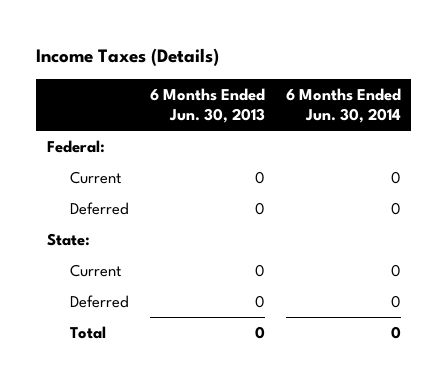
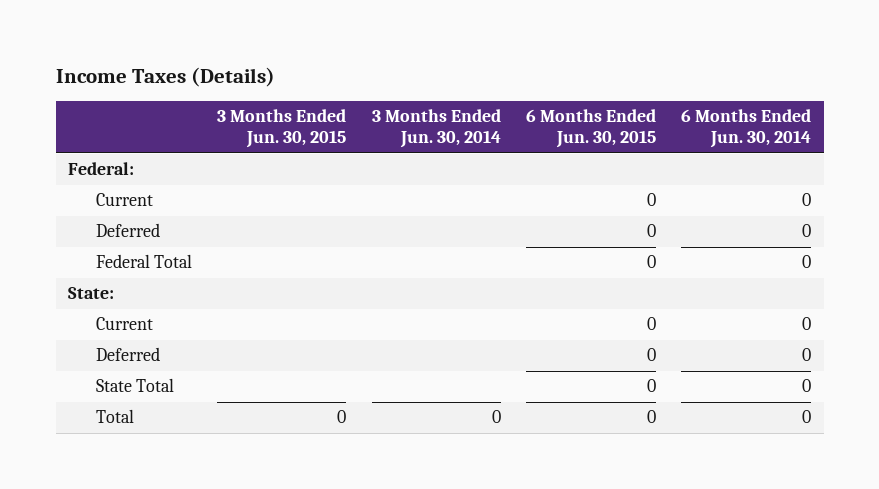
- | 6 Months Ended Jun. 30, 2013 | 6 Months Ended Jun. 30, 2014
+ | 3 Months Ended Jun. 30, 2015 | 3 Months Ended Jun. 30, 2014 | 6 Months Ended Jun. 30, 2015 | 6 Months Ended Jun. 30, 2014
+ Federal Total | | | 0 | 0
+ State Total | | | 0 | 0

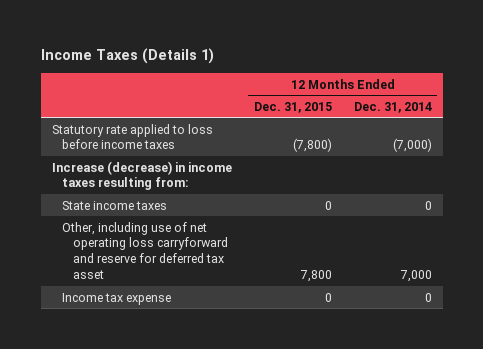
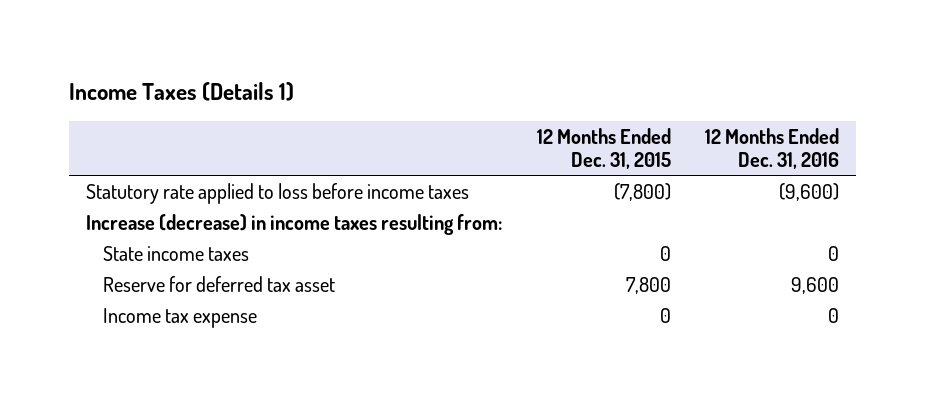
- | 12 Months Ended Dec. 31, 2015 | 12 Months Ended Dec. 31, 2014
+ | 12 Months Ended Dec. 31, 2015 | 12 Months Ended Dec. 31, 2016
- Other, including use of net operating loss carryforward and reserve for deferred tax asset | 7,800 | 7,000
+ Reserve for deferred tax asset | 7,800 | 9,600

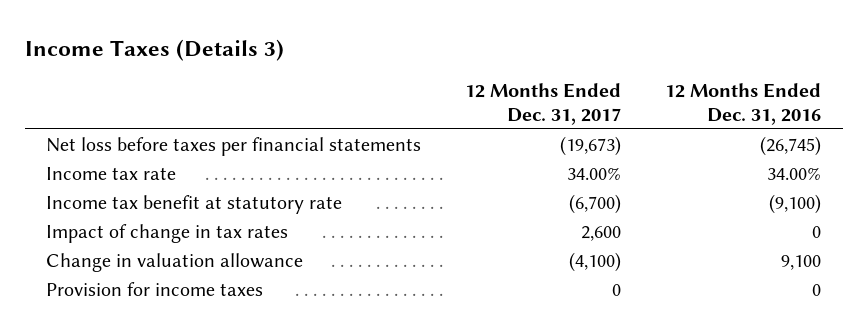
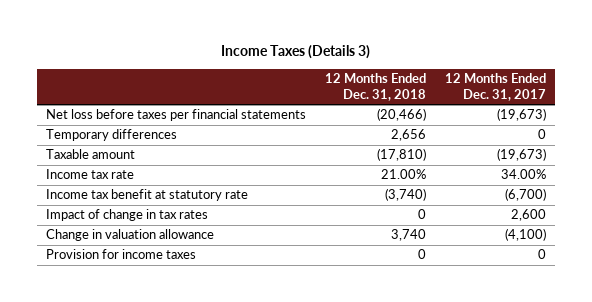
- | 12 Months Ended Dec. 31, 2017 | 12 Months Ended Dec. 31, 2016
+ | 12 Months Ended Dec. 31, 2018 | 12 Months Ended Dec. 31, 2017
+ Temporary differences | 2,656 | 0
+ Taxable amount | (17,810) | (19,673)

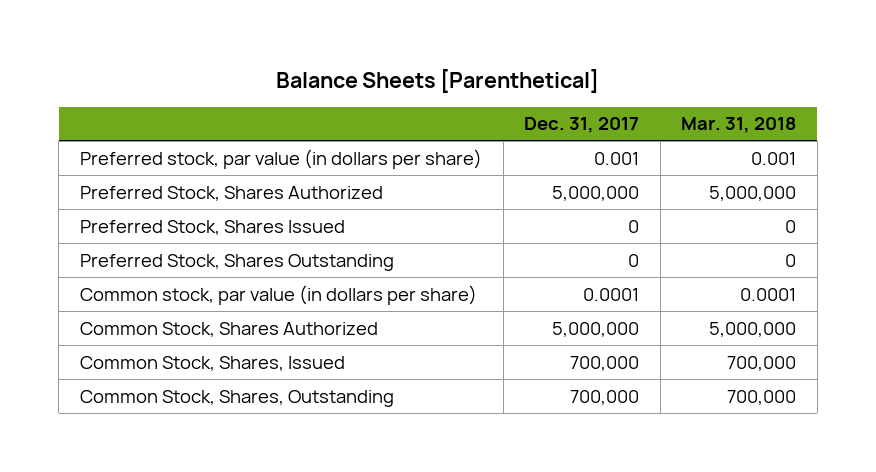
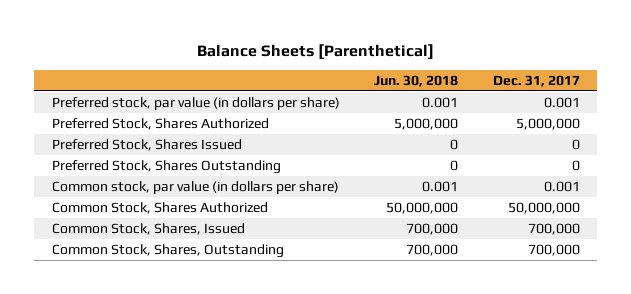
- | Dec. 31, 2017 | Mar. 31, 2018
+ | Jun. 30, 2018 | Dec. 31, 2017
- Common stock, par value (in dollars per share) | 0.0001 | 0.0001
- Common Stock, Shares Authorized | 5,000,000 | 5,000,000
+ Common stock, par value (in dollars per share) | 0.001 | 0.001
+ Common Stock, Shares Authorized | 50,000,000 | 50,000,000

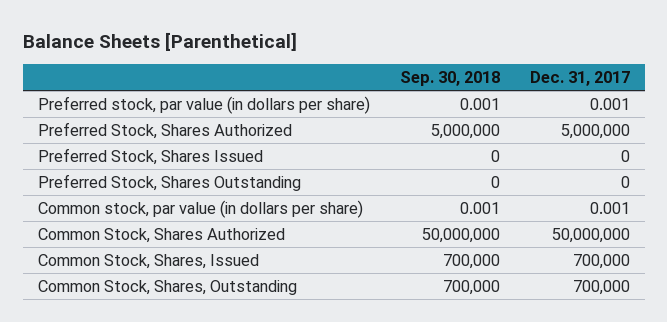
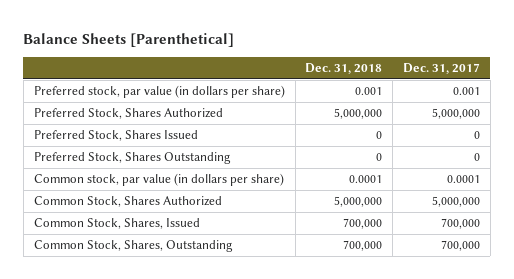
- | Sep. 30, 2018 | Dec. 31, 2017
+ | Dec. 31, 2018 | Dec. 31, 2017
- Common stock, par value (in dollars per share) | 0.001 | 0.001
- Common Stock, Shares Authorized | 50,000,000 | 50,000,000
+ Common stock, par value (in dollars per share) | 0.0001 | 0.0001
+ Common Stock, Shares Authorized | 5,000,000 | 5,000,000

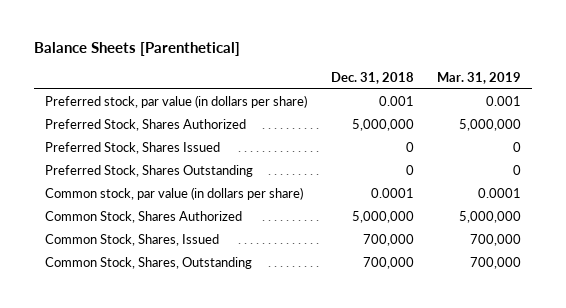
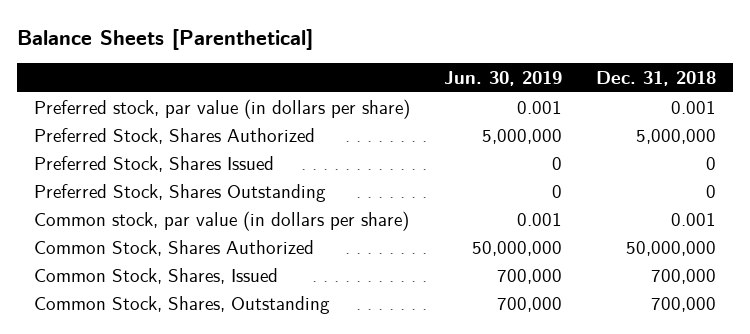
- | Dec. 31, 2018 | Mar. 31, 2019
+ | Jun. 30, 2019 | Dec. 31, 2018
- Common stock, par value (in dollars per share) | 0.0001 | 0.0001
- Common Stock, Shares Authorized | 5,000,000 | 5,000,000
+ Common stock, par value (in dollars per share) | 0.001 | 0.001
+ Common Stock, Shares Authorized | 50,000,000 | 50,000,000

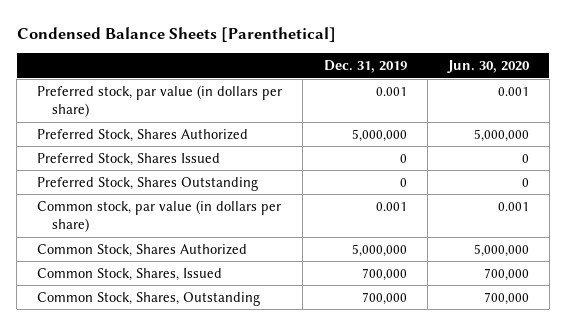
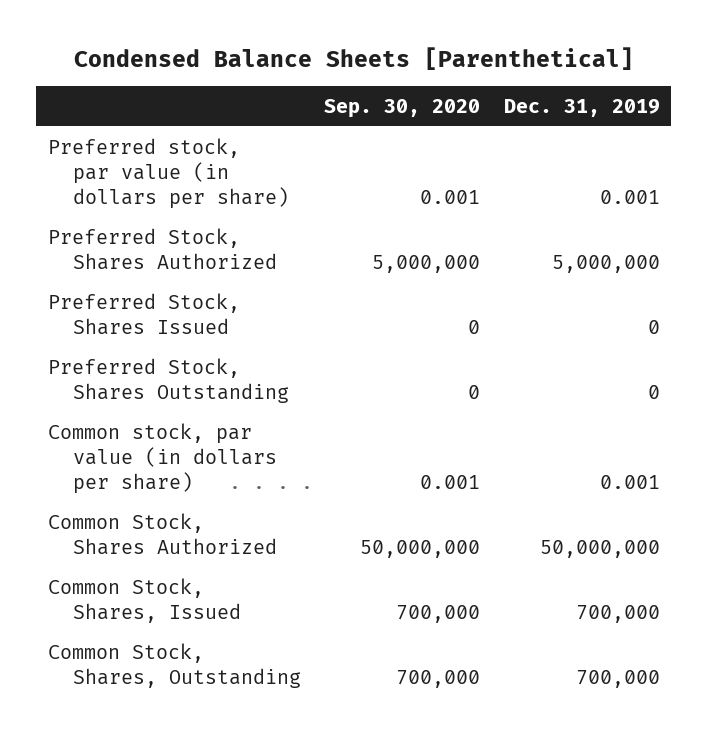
- | Dec. 31, 2019 | Jun. 30, 2020
+ | Sep. 30, 2020 | Dec. 31, 2019
- Common Stock, Shares Authorized | 5,000,000 | 5,000,000
+ Common Stock, Shares Authorized | 50,000,000 | 50,000,000

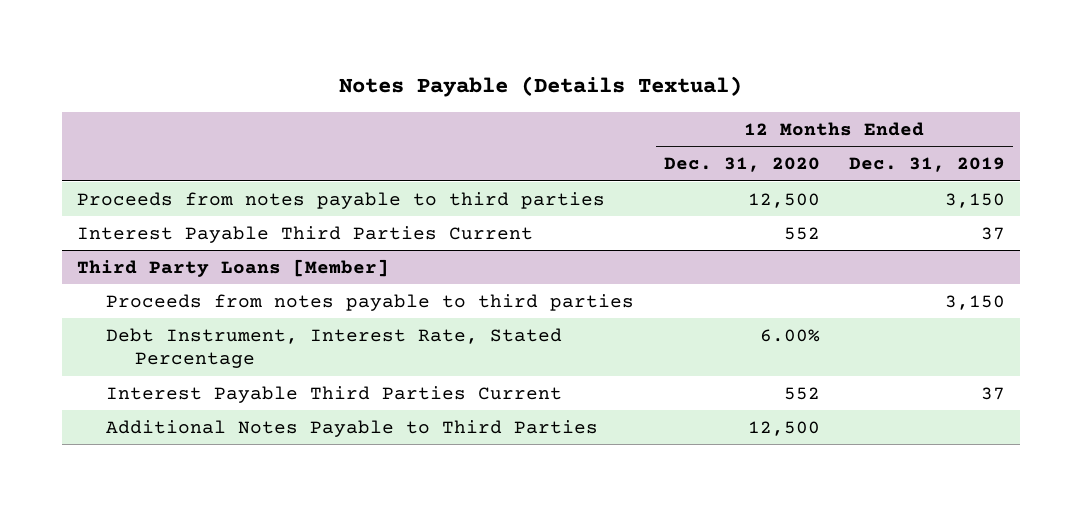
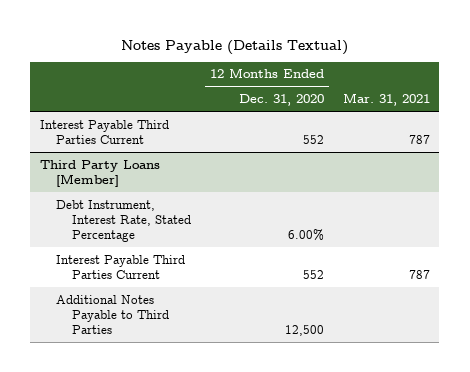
- | 12 Months Ended Dec. 31, 2020 | 12 Months Ended Dec. 31, 2019
+ | 12 Months Ended Dec. 31, 2020 | Mar. 31, 2021
- Proceeds from notes payable to third parties | 12,500 | 3,150
@ Third Party Loans [Member]
- Proceeds from notes payable to third parties | | 3,150

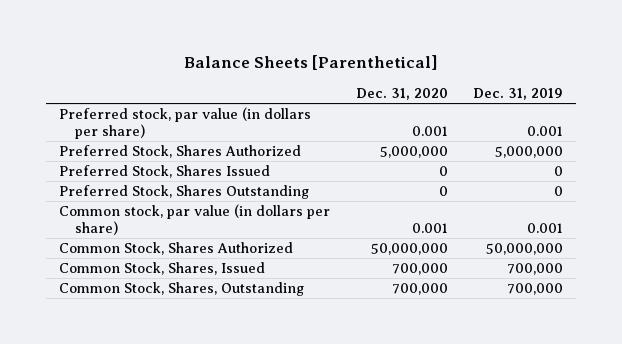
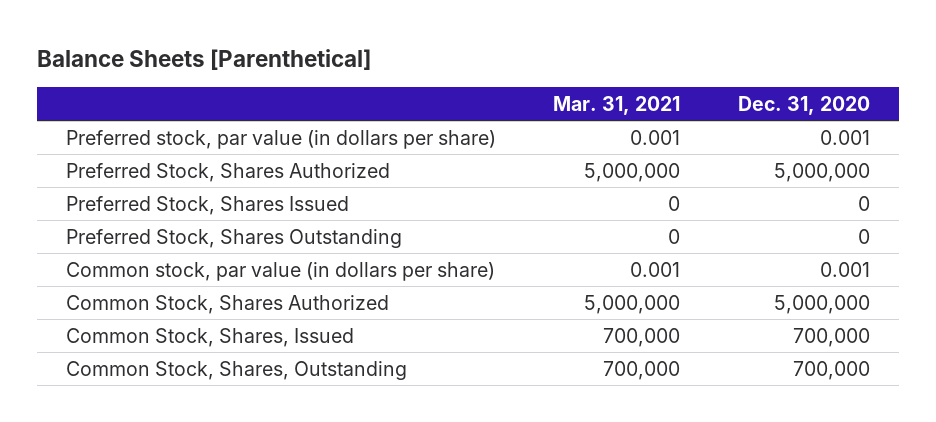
- | Dec. 31, 2020 | Dec. 31, 2019
+ | Mar. 31, 2021 | Dec. 31, 2020
- Common Stock, Shares Authorized | 50,000,000 | 50,000,000
+ Common Stock, Shares Authorized | 5,000,000 | 5,000,000

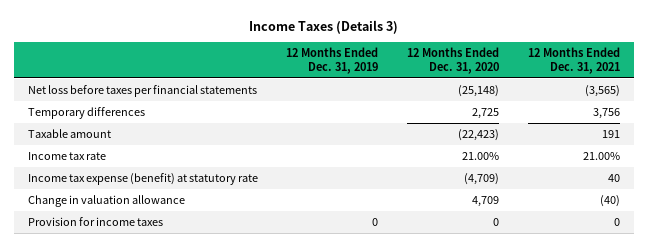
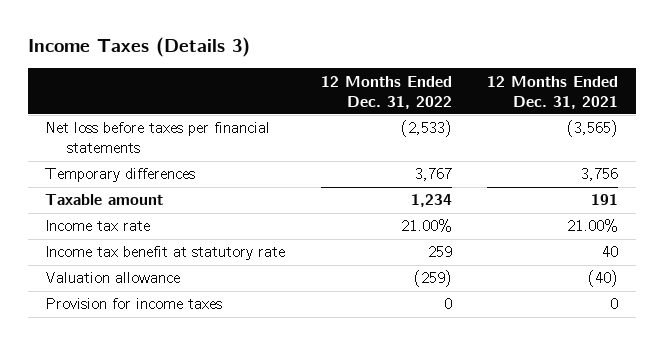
- | 12 Months Ended Dec. 31, 2019 | 12 Months Ended Dec. 31, 2020 | 12 Months Ended Dec. 31, 2021
+ | 12 Months Ended Dec. 31, 2022 | 12 Months Ended Dec. 31, 2021
- Income tax expense (benefit) at statutory rate | | (4,709) | 40
- Change in valuation allowance | | 4,709 | (40)
+ Income tax benefit at statutory rate | 259 | 40
+ Valuation allowance | (259) | (40)

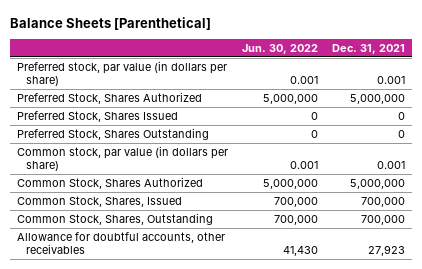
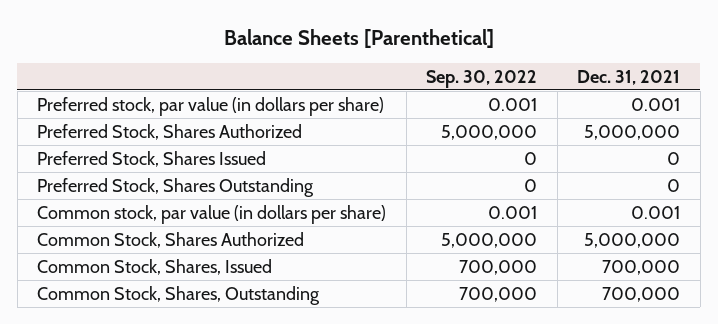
- | Jun. 30, 2022 | Dec. 31, 2021
+ | Sep. 30, 2022 | Dec. 31, 2021
- Allowance for doubtful accounts, other receivables | 41,430 | 27,923

